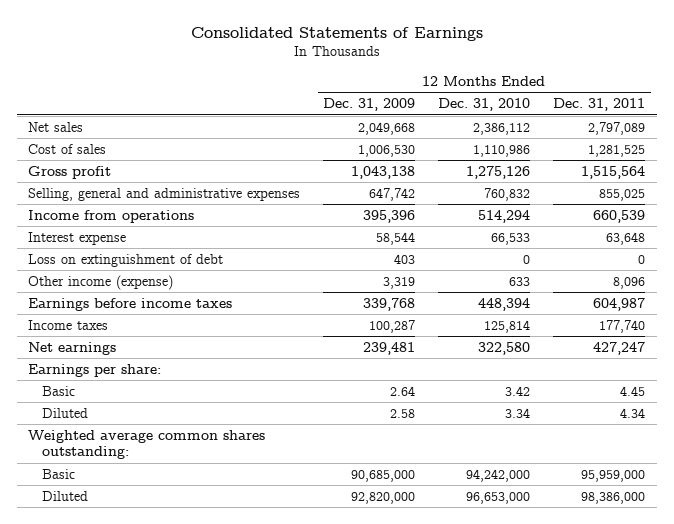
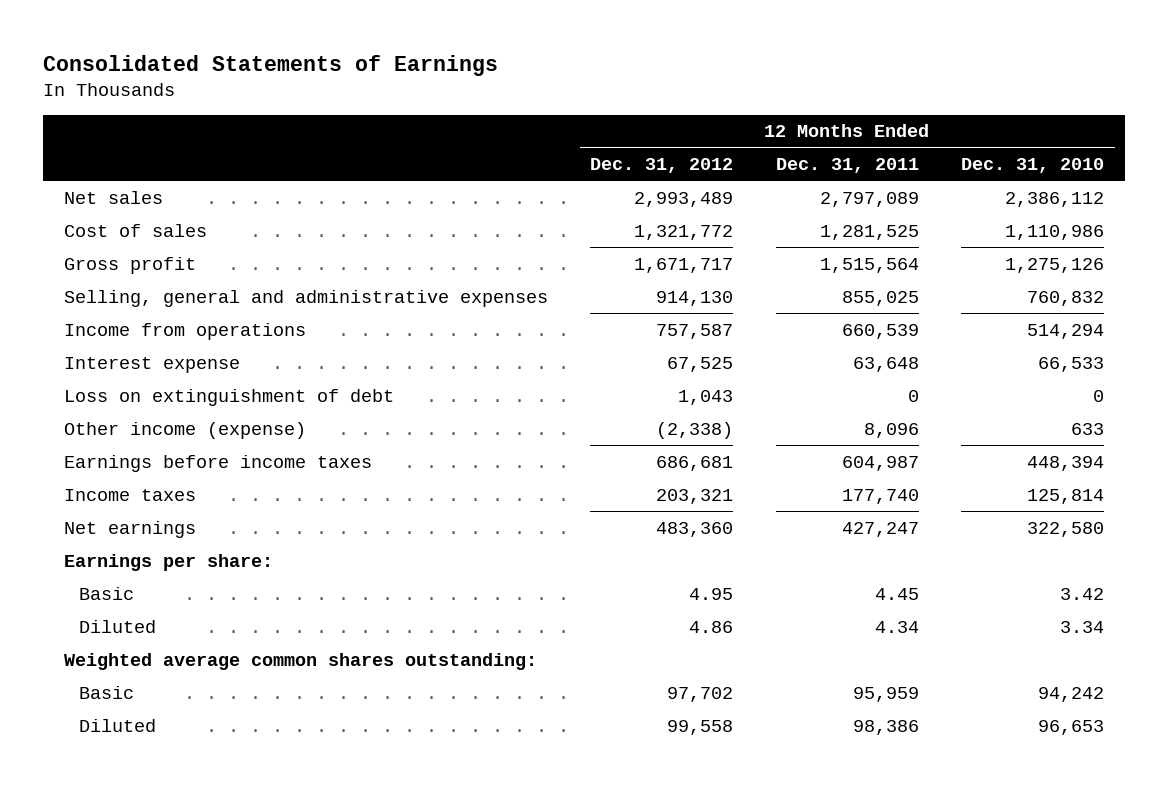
- | 12 Months Ended Dec. 31, 2009 | 12 Months Ended Dec. 31, 2010 | 12 Months Ended Dec. 31, 2011
+ | 12 Months Ended Dec. 31, 2012 | 12 Months Ended Dec. 31, 2011 | 12 Months Ended Dec. 31, 2010
- Basic | 90,685,000 | 94,242,000 | 95,959,000
- Diluted | 92,820,000 | 96,653,000 | 98,386,000
+ Basic | 97,702 | 95,959 | 94,242
+ Diluted | 99,558 | 98,386 | 96,653

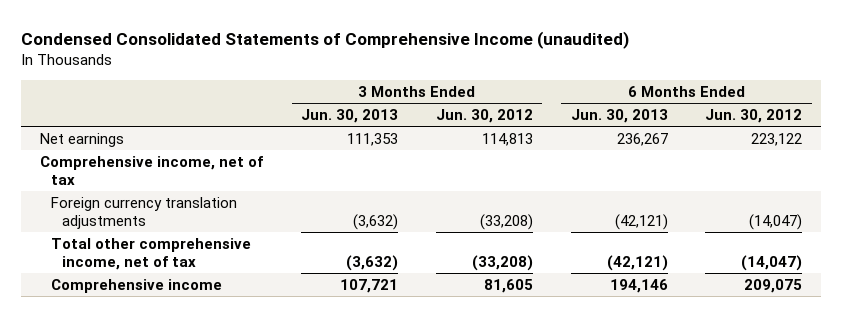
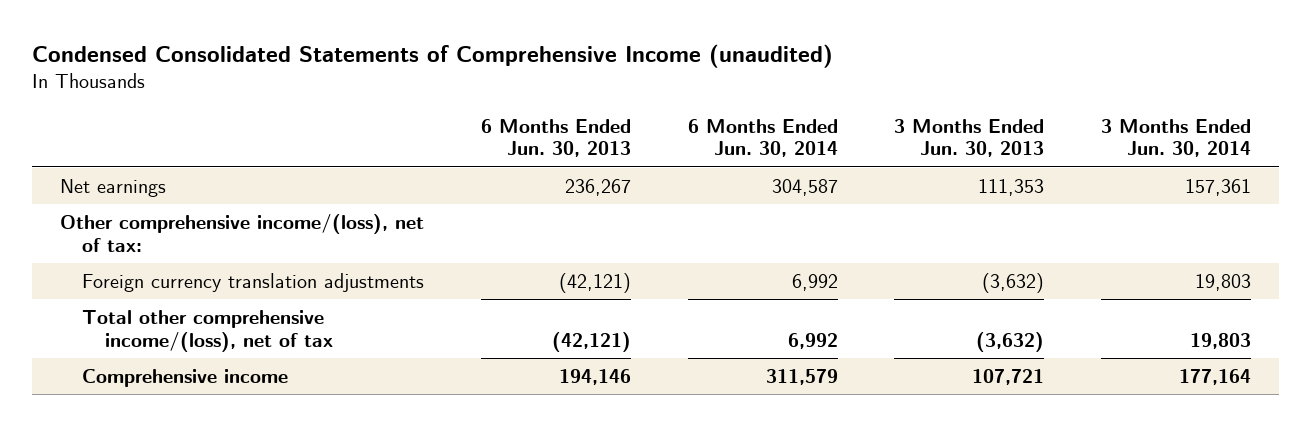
- | 3 Months Ended Jun. 30, 2013 | 3 Months Ended Jun. 30, 2012 | 6 Months Ended Jun. 30, 2013 | 6 Months Ended Jun. 30, 2012
+ | 6 Months Ended Jun. 30, 2013 | 6 Months Ended Jun. 30, 2014 | 3 Months Ended Jun. 30, 2013 | 3 Months Ended Jun. 30, 2014
- Comprehensive income, net of tax
+ Other comprehensive income/(loss), net of tax:
- Total other comprehensive income, net of tax | (3,632) | (33,208) | (42,121) | (14,047)
+ Total other comprehensive income/(loss), net of tax | (42,121) | 6,992 | (3,632) | 19,803

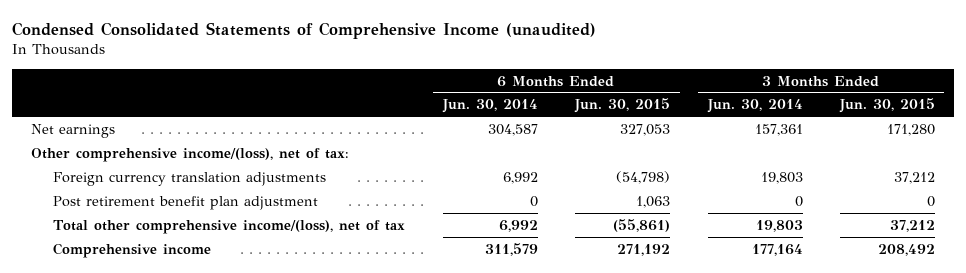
- | 6 Months Ended Jun. 30, 2013 | 6 Months Ended Jun. 30, 2014 | 3 Months Ended Jun. 30, 2013 | 3 Months Ended Jun. 30, 2014
+ | 6 Months Ended Jun. 30, 2014 | 6 Months Ended Jun. 30, 2015 | 3 Months Ended Jun. 30, 2014 | 3 Months Ended Jun. 30, 2015
+ Post retirement benefit plan adjustment | 0 | 1,063 | 0 | 0

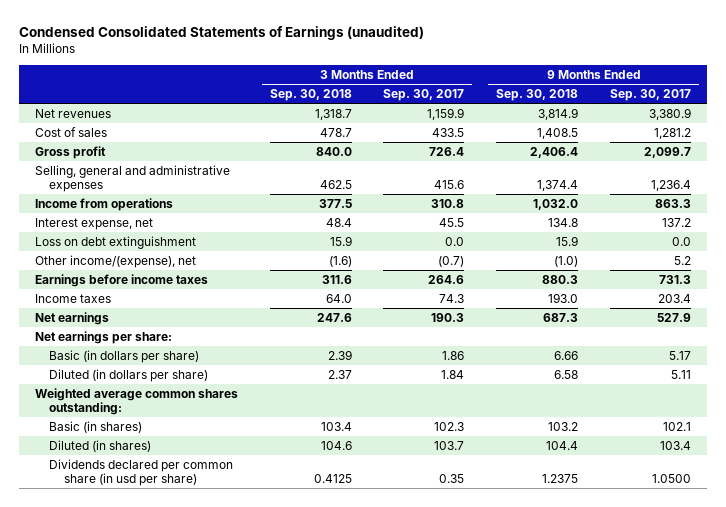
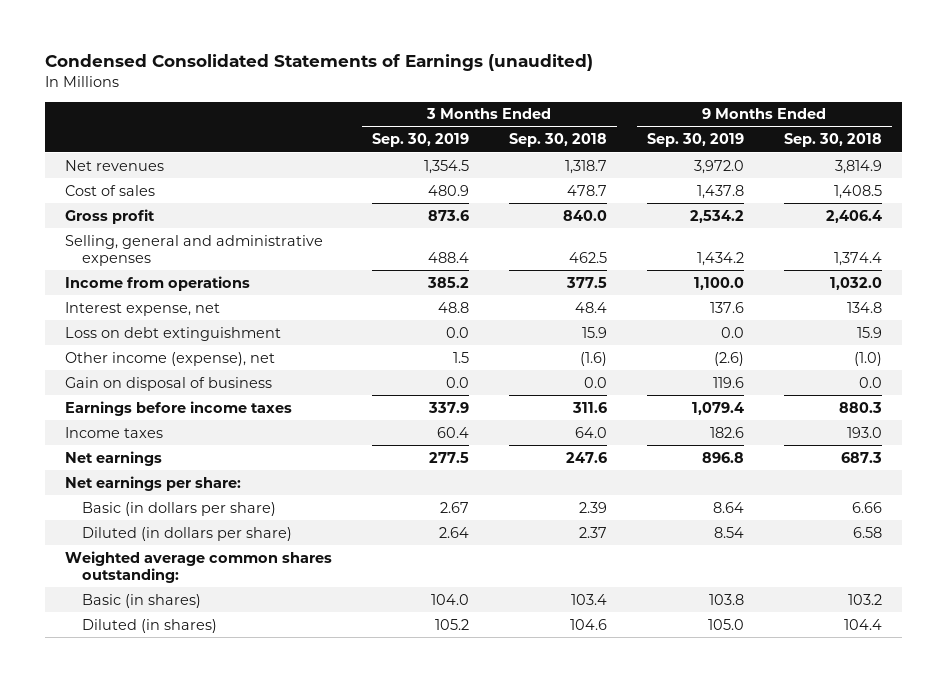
- | 3 Months Ended Sep. 30, 2018 | 3 Months Ended Sep. 30, 2017 | 9 Months Ended Sep. 30, 2018 | 9 Months Ended Sep. 30, 2017
+ | 3 Months Ended Sep. 30, 2019 | 3 Months Ended Sep. 30, 2018 | 9 Months Ended Sep. 30, 2019 | 9 Months Ended Sep. 30, 2018
- Other income/(expense), net | (1.6) | (0.7) | (1.0) | 5.2
+ Other income (expense), net | 1.5 | (1.6) | (2.6) | (1.0)
+ Gain on disposal of business | 0.0 | 0.0 | 119.6 | 0.0
- Dividends declared per common share (in usd per share) | 0.4125 | 0.35 | 1.2375 | 1.0500

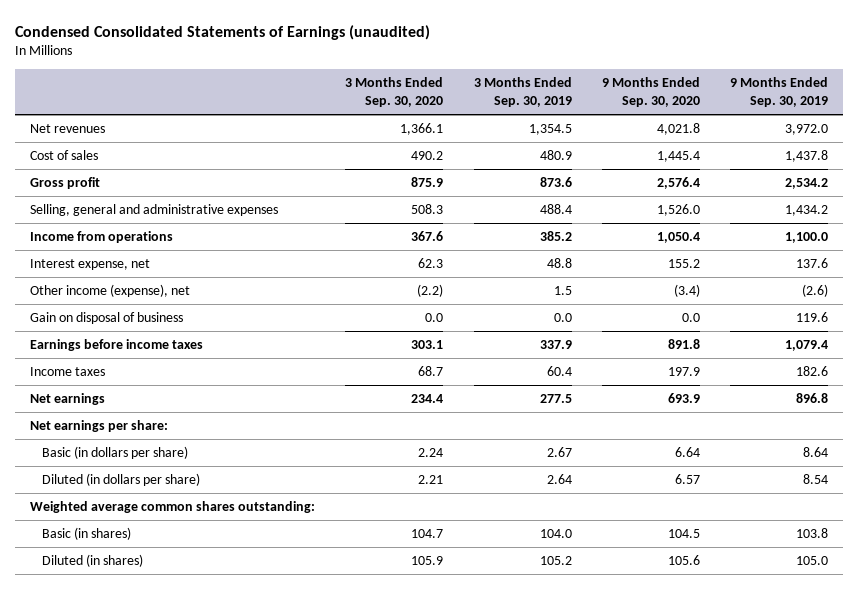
- | 3 Months Ended Sep. 30, 2019 | 3 Months Ended Sep. 30, 2018 | 9 Months Ended Sep. 30, 2019 | 9 Months Ended Sep. 30, 2018
+ | 3 Months Ended Sep. 30, 2020 | 3 Months Ended Sep. 30, 2019 | 9 Months Ended Sep. 30, 2020 | 9 Months Ended Sep. 30, 2019
- Loss on debt extinguishment | 0.0 | 15.9 | 0.0 | 15.9

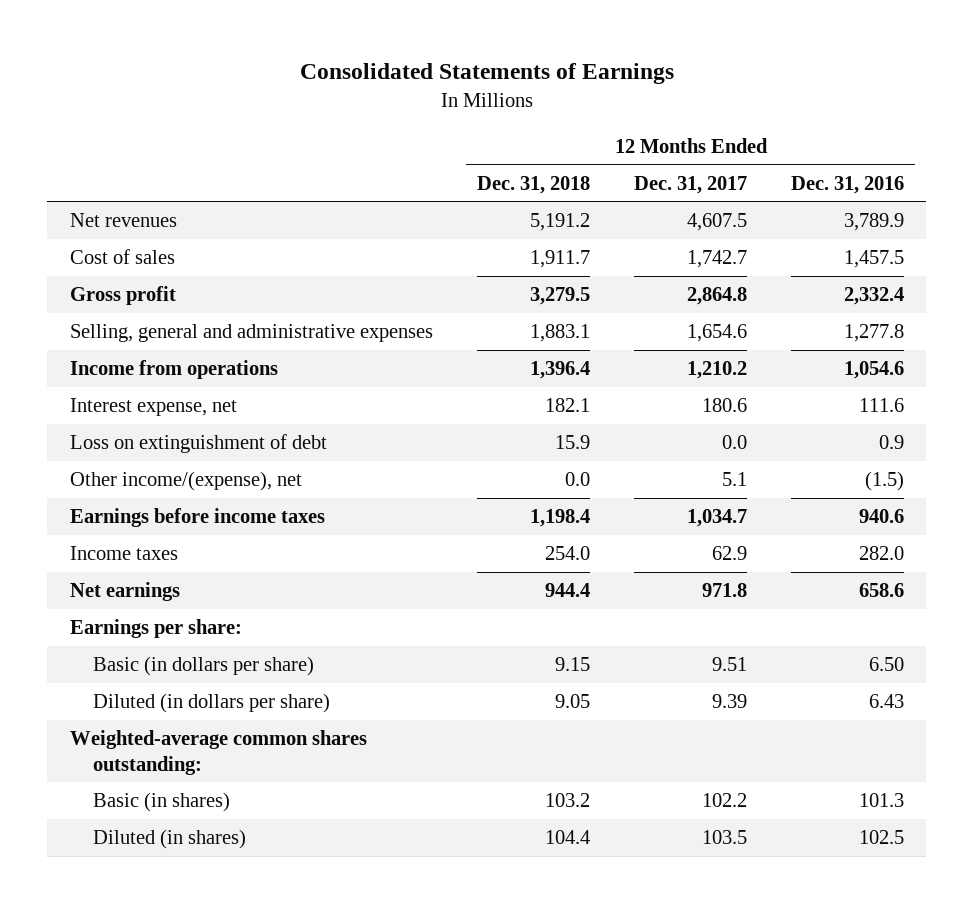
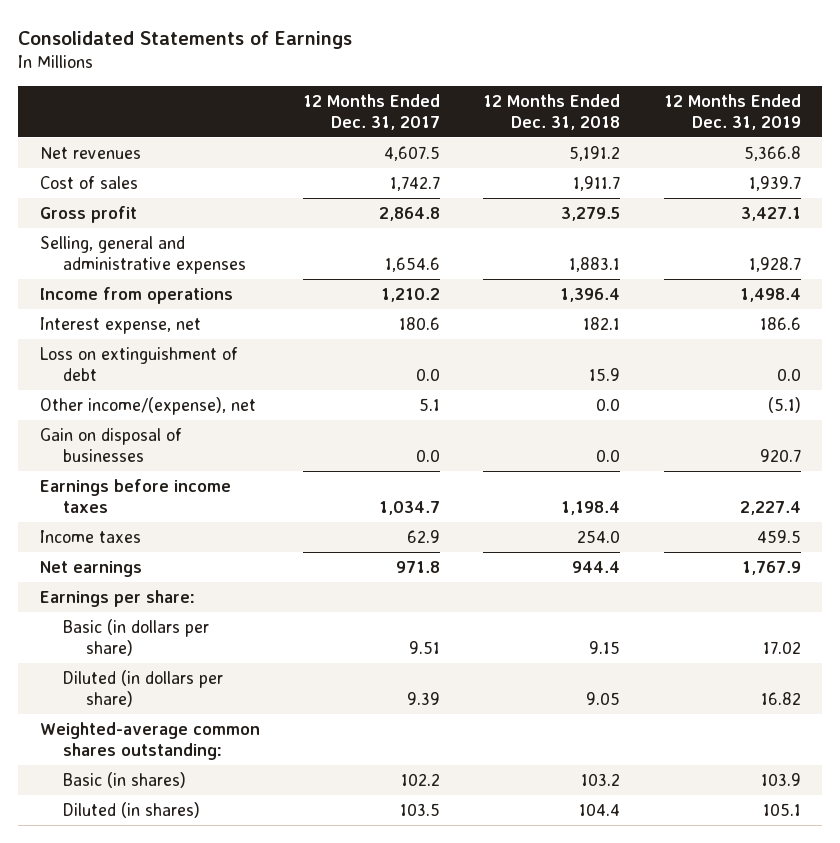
- | 12 Months Ended Dec. 31, 2018 | 12 Months Ended Dec. 31, 2017 | 12 Months Ended Dec. 31, 2016
+ | 12 Months Ended Dec. 31, 2017 | 12 Months Ended Dec. 31, 2018 | 12 Months Ended Dec. 31, 2019
+ Gain on disposal of businesses | 0.0 | 0.0 | 920.7

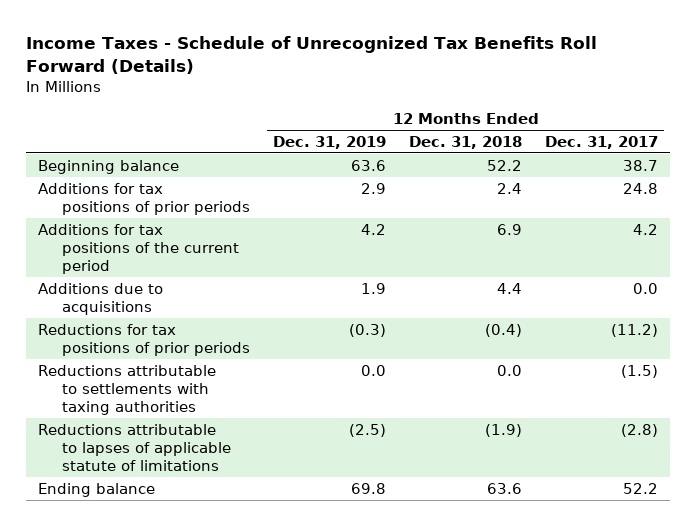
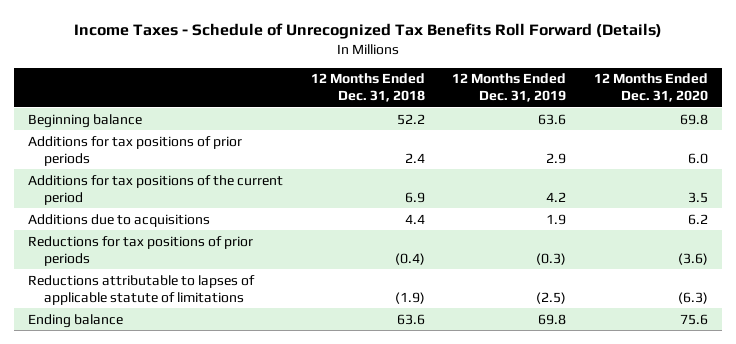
- | 12 Months Ended Dec. 31, 2019 | 12 Months Ended Dec. 31, 2018 | 12 Months Ended Dec. 31, 2017
+ | 12 Months Ended Dec. 31, 2018 | 12 Months Ended Dec. 31, 2019 | 12 Months Ended Dec. 31, 2020
- Reductions attributable to settlements with taxing authorities | 0.0 | 0.0 | (1.5)

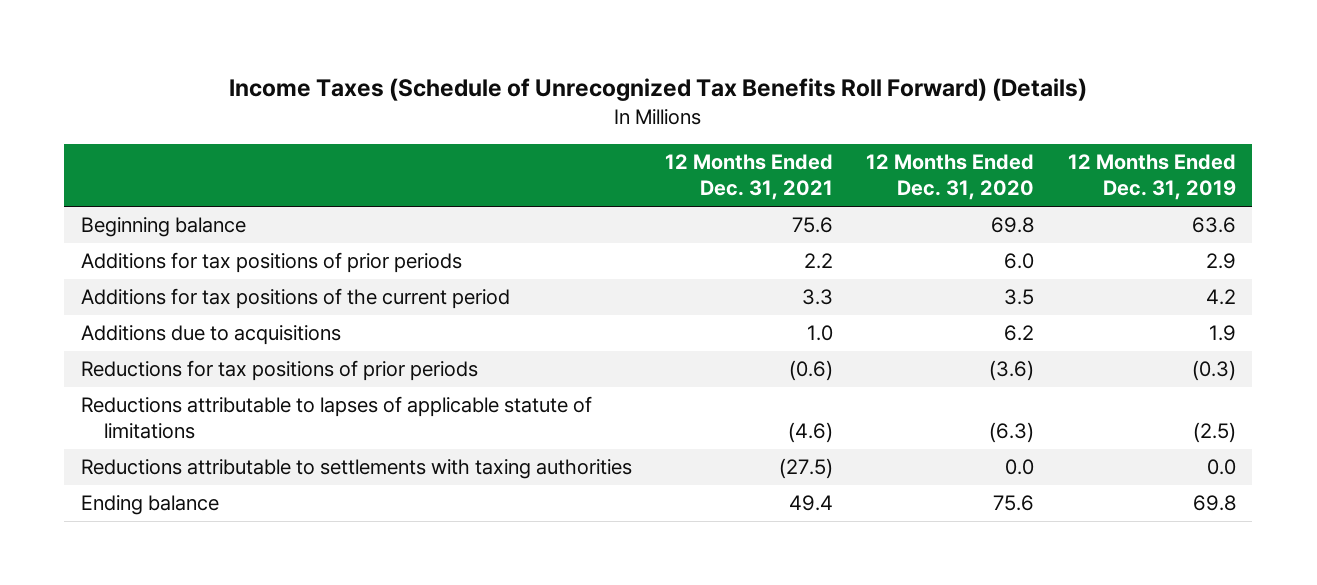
- Income Taxes - Schedule of Unrecognized Tax Benefits Roll Forward (Details)
+ Income Taxes (Schedule of Unrecognized Tax Benefits Roll Forward) (Details)
- | 12 Months Ended Dec. 31, 2018 | 12 Months Ended Dec. 31, 2019 | 12 Months Ended Dec. 31, 2020
+ | 12 Months Ended Dec. 31, 2021 | 12 Months Ended Dec. 31, 2020 | 12 Months Ended Dec. 31, 2019
+ Reductions attributable to settlements with taxing authorities | (27.5) | 0.0 | 0.0

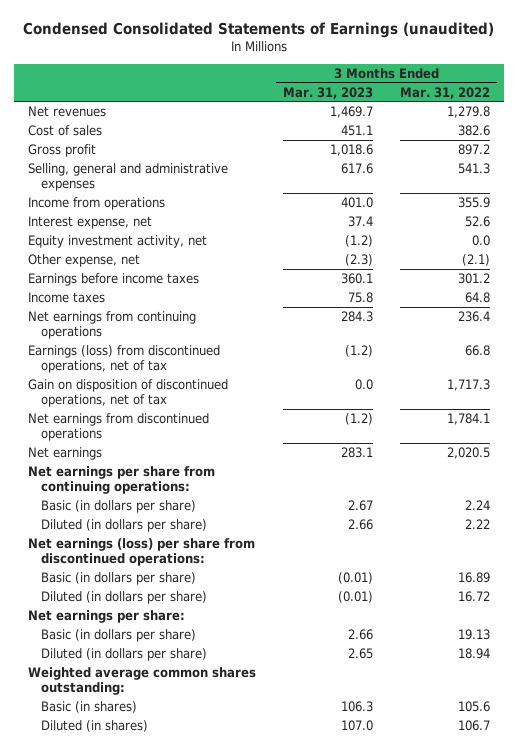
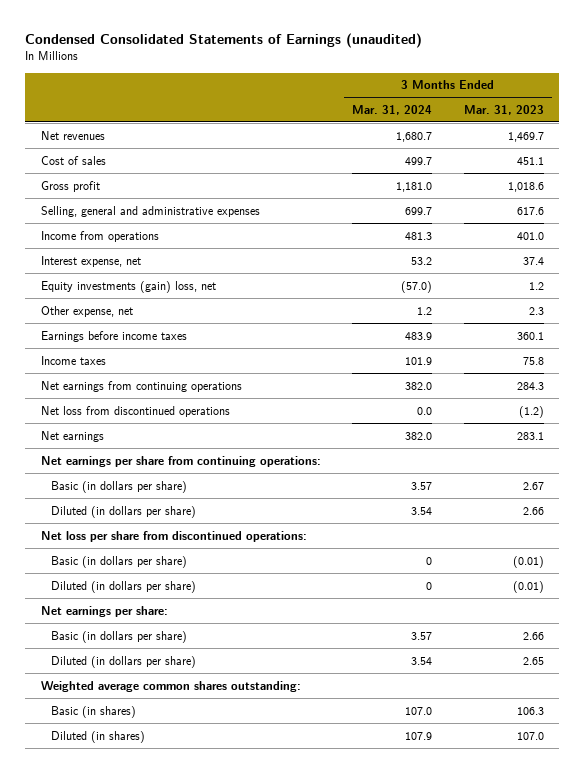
- | 3 Months Ended Mar. 31, 2023 | 3 Months Ended Mar. 31, 2022
+ | 3 Months Ended Mar. 31, 2024 | 3 Months Ended Mar. 31, 2023
- Equity investment activity, net | (1.2) | 0.0
- Other expense, net | (2.3) | (2.1)
+ Equity investments (gain) loss, net | (57.0) | 1.2
+ Other expense, net | 1.2 | 2.3
- Earnings (loss) from discontinued operations, net of tax | (1.2) | 66.8
- Gain on disposition of discontinued operations, net of tax | 0.0 | 1,717.3
- Net earnings from discontinued operations | (1.2) | 1,784.1
+ Net loss from discontinued operations | 0.0 | (1.2)
- Net earnings (loss) per share from discontinued operations:
+ Net loss per share from discontinued operations:

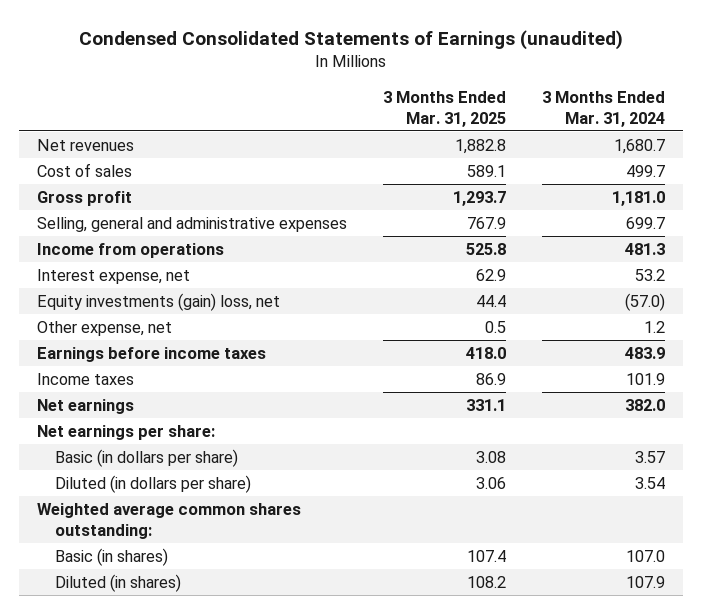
- | 3 Months Ended Mar. 31, 2024 | 3 Months Ended Mar. 31, 2023
+ | 3 Months Ended Mar. 31, 2025 | 3 Months Ended Mar. 31, 2024
- Net earnings from continuing operations | 382.0 | 284.3
- Net loss from discontinued operations | 0.0 | (1.2)
- Net earnings per share from continuing operations:
- Basic (in dollars per share) | 3.57 | 2.67
- Diluted (in dollars per share) | 3.54 | 2.66
- Net loss per share from discontinued operations:
- Basic (in dollars per share) | 0 | (0.01)
- Diluted (in dollars per share) | 0 | (0.01)

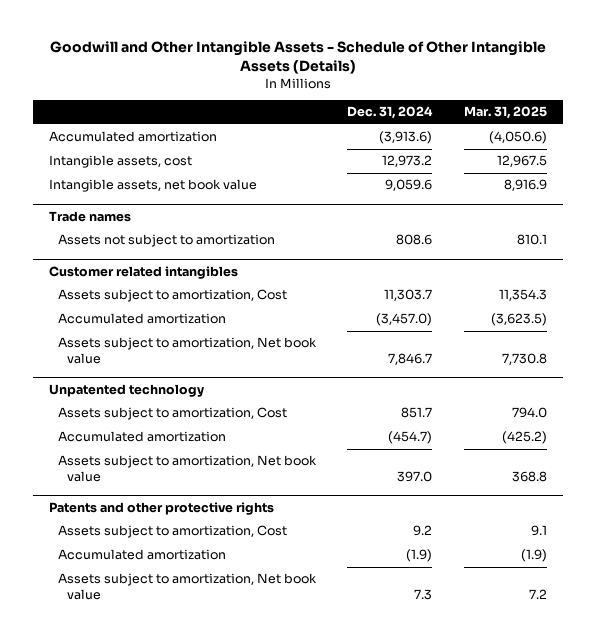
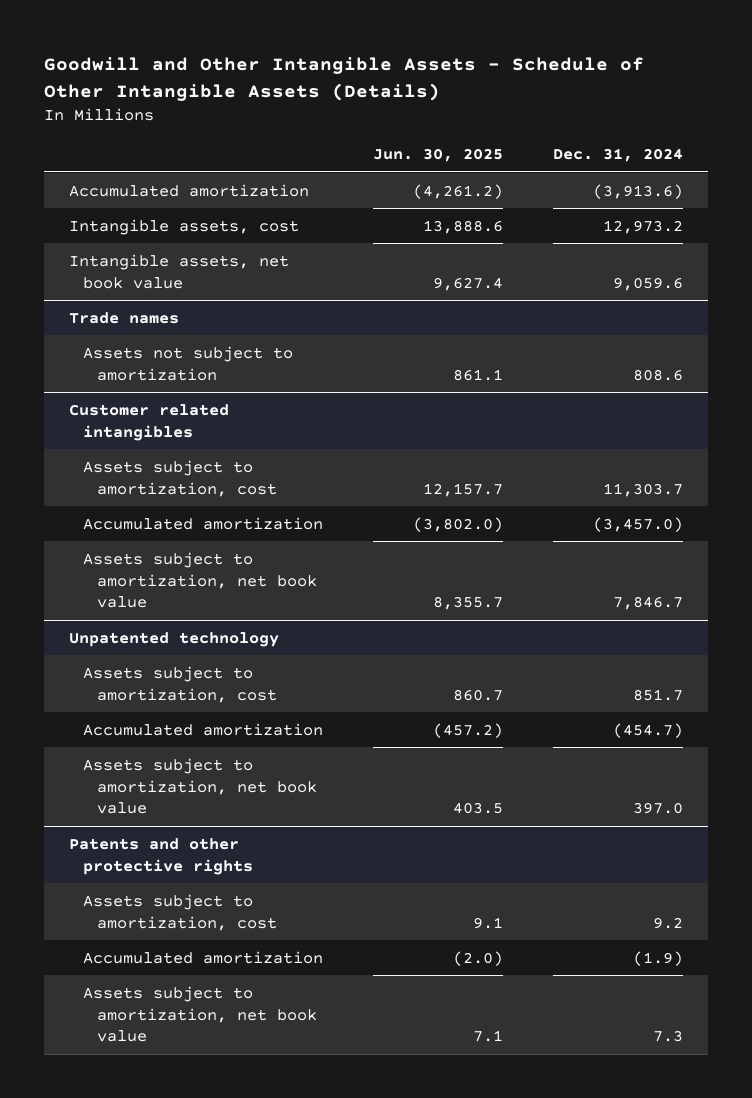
- | Dec. 31, 2024 | Mar. 31, 2025
+ | Jun. 30, 2025 | Dec. 31, 2024
@ Customer related intangibles
- Assets subject to amortization, Cost | 11,303.7 | 11,354.3
+ Assets subject to amortization, cost | 12,157.7 | 11,303.7
- Assets subject to amortization, Net book value | 7,846.7 | 7,730.8
+ Assets subject to amortization, net book value | 8,355.7 | 7,846.7
@ Unpatented technology
- Assets subject to amortization, Cost | 851.7 | 794.0
+ Assets subject to amortization, cost | 860.7 | 851.7
- Assets subject to amortization, Net book value | 397.0 | 368.8
+ Assets subject to amortization, net book value | 403.5 | 397.0
@ Patents and other protective rights
- Assets subject to amortization, Cost | 9.2 | 9.1
+ Assets subject to amortization, cost | 9.1 | 9.2
- Assets subject to amortization, Net book value | 7.3 | 7.2
+ Assets subject to amortization, net book value | 7.1 | 7.3

